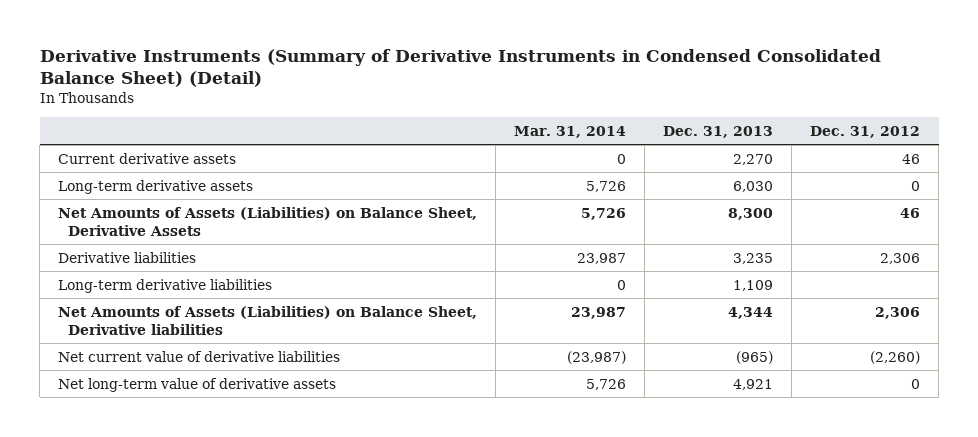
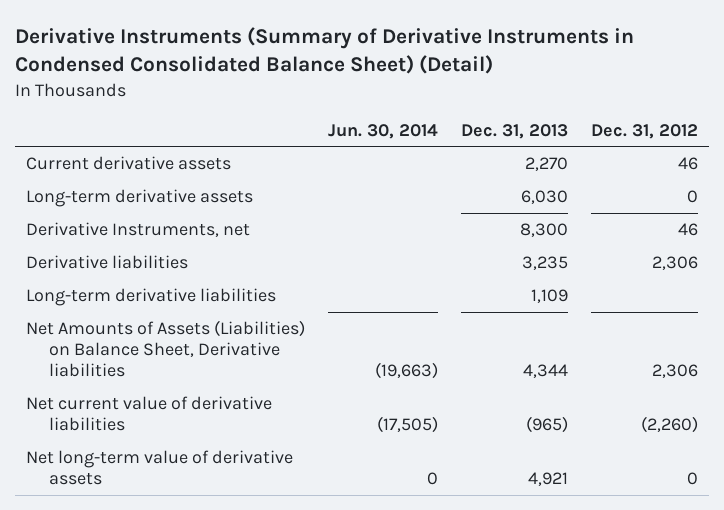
- | Mar. 31, 2014 | Dec. 31, 2013 | Dec. 31, 2012
+ | Jun. 30, 2014 | Dec. 31, 2013 | Dec. 31, 2012
- Net Amounts of Assets (Liabilities) on Balance Sheet, Derivative Assets | 5,726 | 8,300 | 46
+ Derivative Instruments, net | | 8,300 | 46

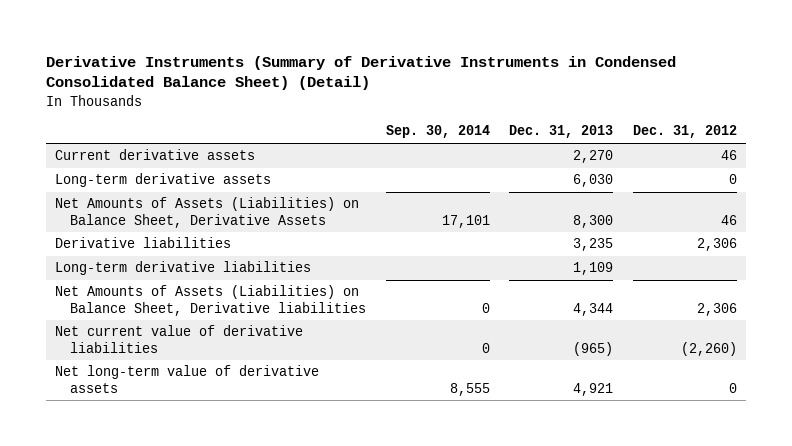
- | Jun. 30, 2014 | Dec. 31, 2013 | Dec. 31, 2012
+ | Sep. 30, 2014 | Dec. 31, 2013 | Dec. 31, 2012
- Derivative Instruments, net | | 8,300 | 46
+ Net Amounts of Assets (Liabilities) on Balance Sheet, Derivative Assets | 17,101 | 8,300 | 46

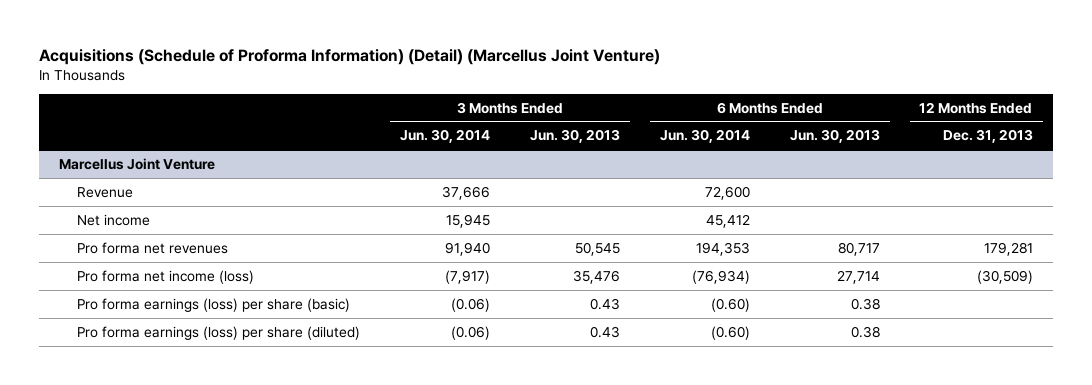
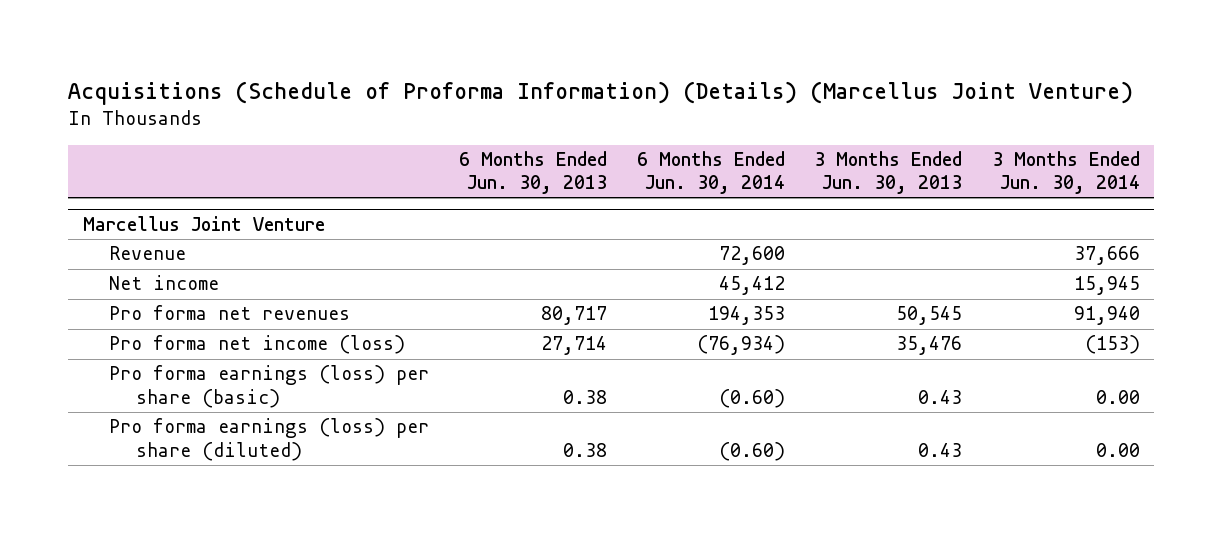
- Acquisitions (Schedule of Proforma Information) (Detail) (Marcellus Joint Venture)
+ Acquisitions (Schedule of Proforma Information) (Details) (Marcellus Joint Venture)
- | 3 Months Ended Jun. 30, 2014 | 3 Months Ended Jun. 30, 2013 | 6 Months Ended Jun. 30, 2014 | 6 Months Ended Jun. 30, 2013 | 12 Months Ended Dec. 31, 2013
+ | 6 Months Ended Jun. 30, 2013 | 6 Months Ended Jun. 30, 2014 | 3 Months Ended Jun. 30, 2013 | 3 Months Ended Jun. 30, 2014
@ Marcellus Joint Venture
- Pro forma net income (loss) | (7,917) | 35,476 | (76,934) | 27,714 | (30,509)
- Pro forma earnings (loss) per share (basic) | (0.06) | 0.43 | (0.60) | 0.38 |
- Pro forma earnings (loss) per share (diluted) | (0.06) | 0.43 | (0.60) | 0.38 |
+ Pro forma net income (loss) | 27,714 | (76,934) | 35,476 | (153)
+ Pro forma earnings (loss) per share (basic) | 0.38 | (0.60) | 0.43 | 0.00
+ Pro forma earnings (loss) per share (diluted) | 0.38 | (0.60) | 0.43 | 0.00

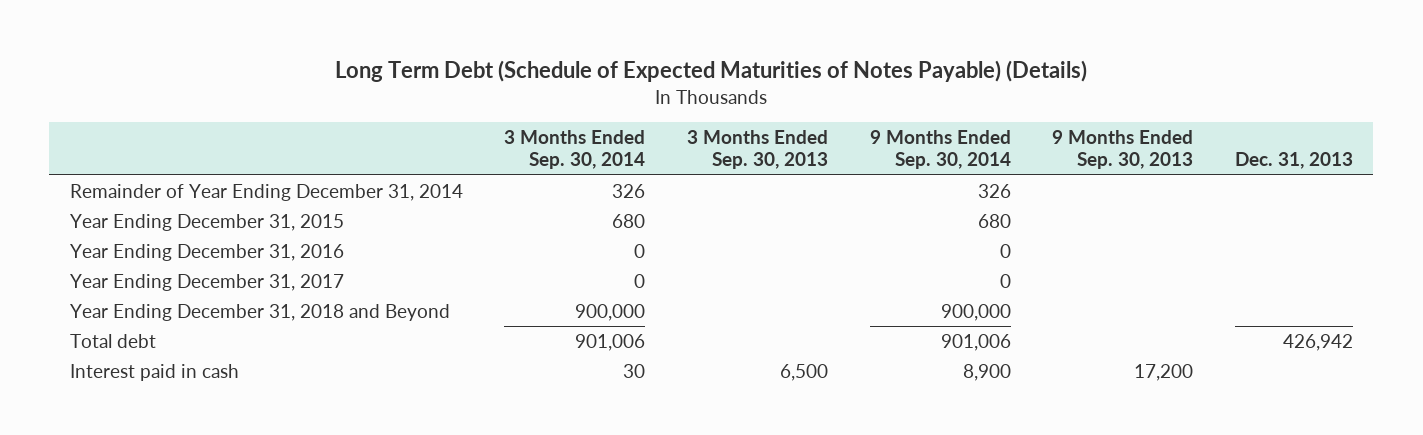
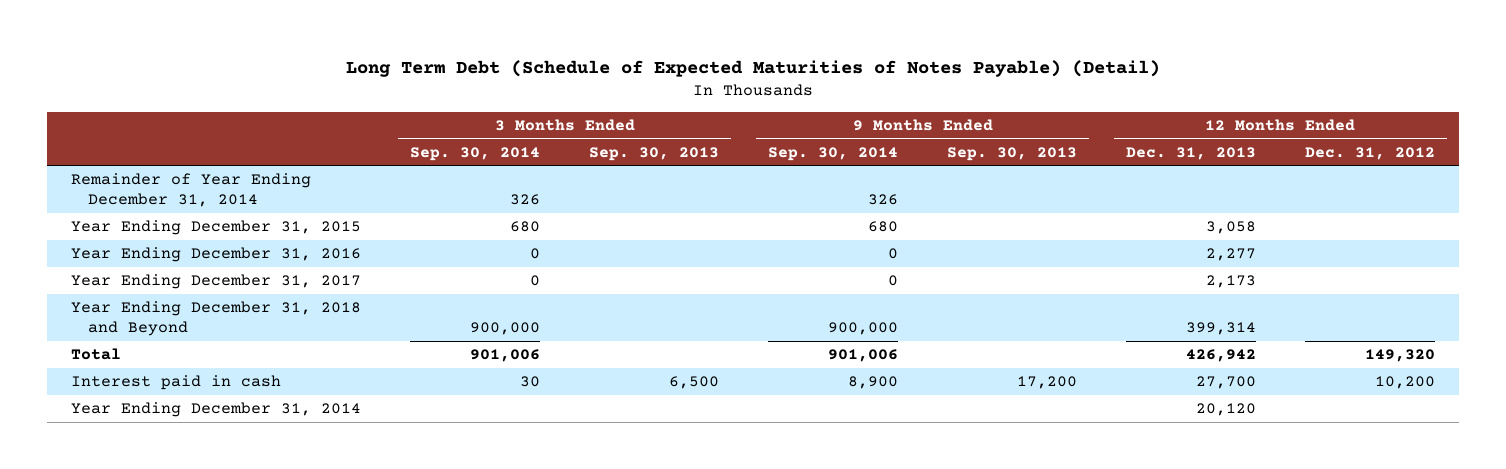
- Long Term Debt (Schedule of Expected Maturities of Notes Payable) (Details)
+ Long Term Debt (Schedule of Expected Maturities of Notes Payable) (Detail)
- | 3 Months Ended Sep. 30, 2014 | 3 Months Ended Sep. 30, 2013 | 9 Months Ended Sep. 30, 2014 | 9 Months Ended Sep. 30, 2013 | Dec. 31, 2013
+ | 3 Months Ended Sep. 30, 2014 | 3 Months Ended Sep. 30, 2013 | 9 Months Ended Sep. 30, 2014 | 9 Months Ended Sep. 30, 2013 | 12 Months Ended Dec. 31, 2013 | 12 Months Ended Dec. 31, 2012
- Total debt | 901,006 | | 901,006 | | 426,942
+ Total | 901,006 | | 901,006 | | 426,942 | 149,320
+ Year Ending December 31, 2014 | | | | | 20,120 |

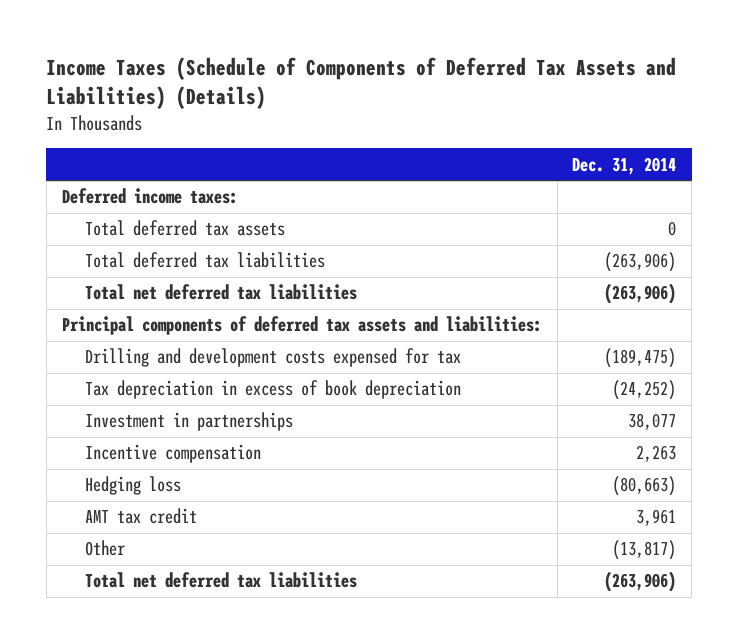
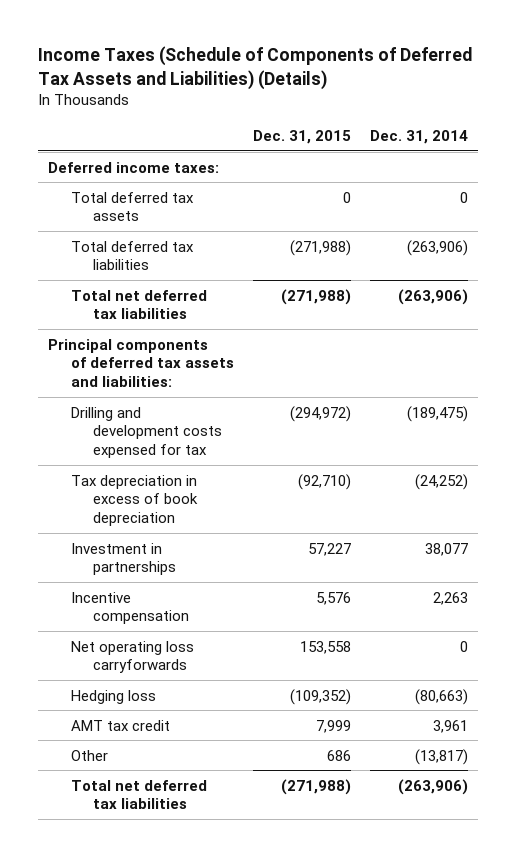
- | Dec. 31, 2014
+ | Dec. 31, 2015 | Dec. 31, 2014
+ Net operating loss carryforwards | 153,558 | 0

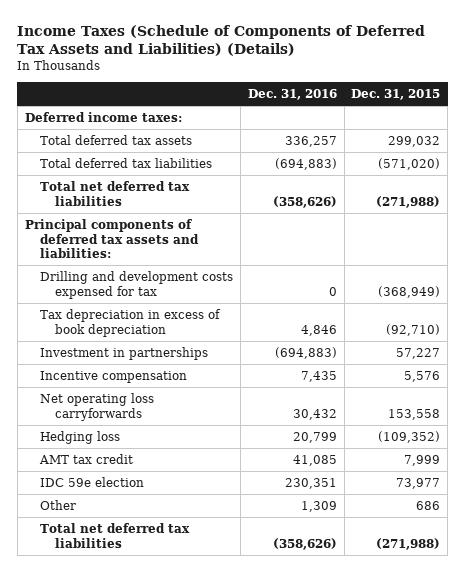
- | Dec. 31, 2015 | Dec. 31, 2014
+ | Dec. 31, 2016 | Dec. 31, 2015
- Total deferred tax assets | 0 | 0
- Total deferred tax liabilities | (271,988) | (263,906)
+ Total deferred tax assets | 336,257 | 299,032
+ Total deferred tax liabilities | (694,883) | (571,020)
- Drilling and development costs expensed for tax | (294,972) | (189,475)
+ Drilling and development costs expensed for tax | 0 | (368,949)
+ IDC 59e election | 230,351 | 73,977

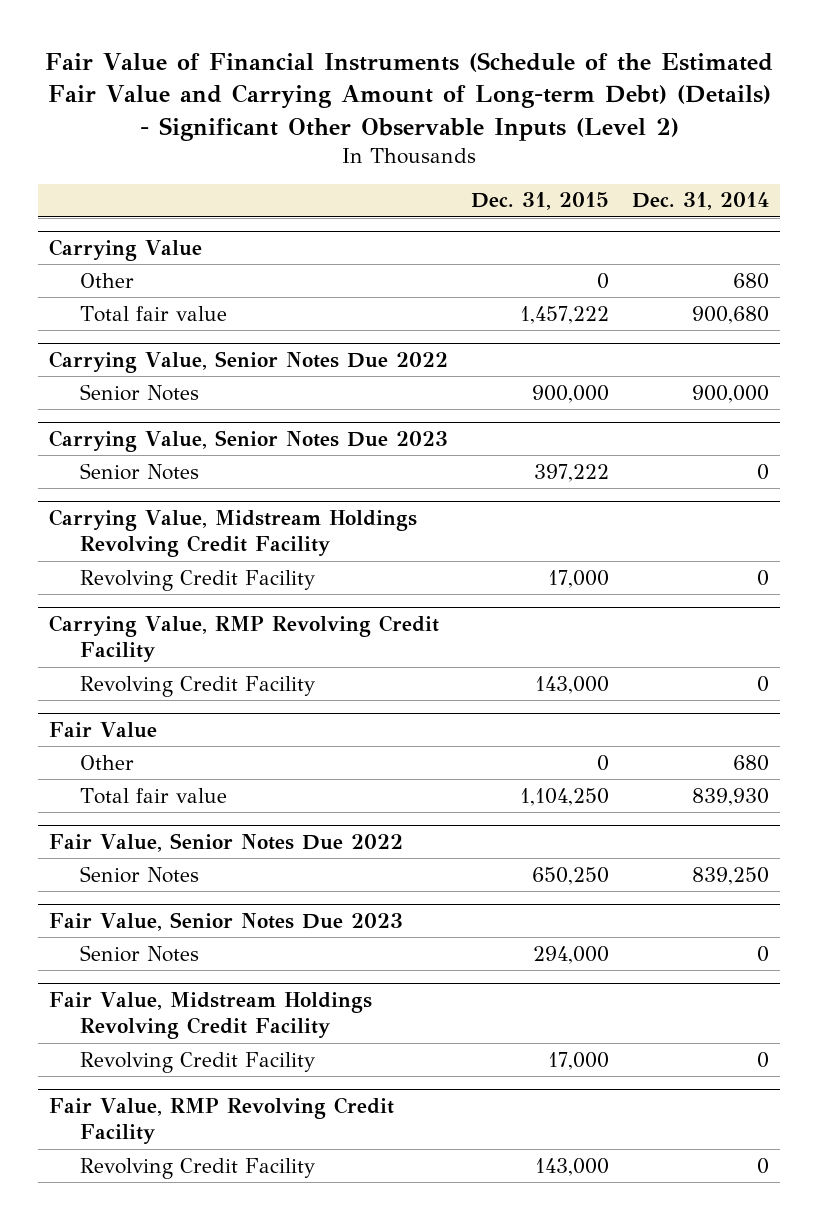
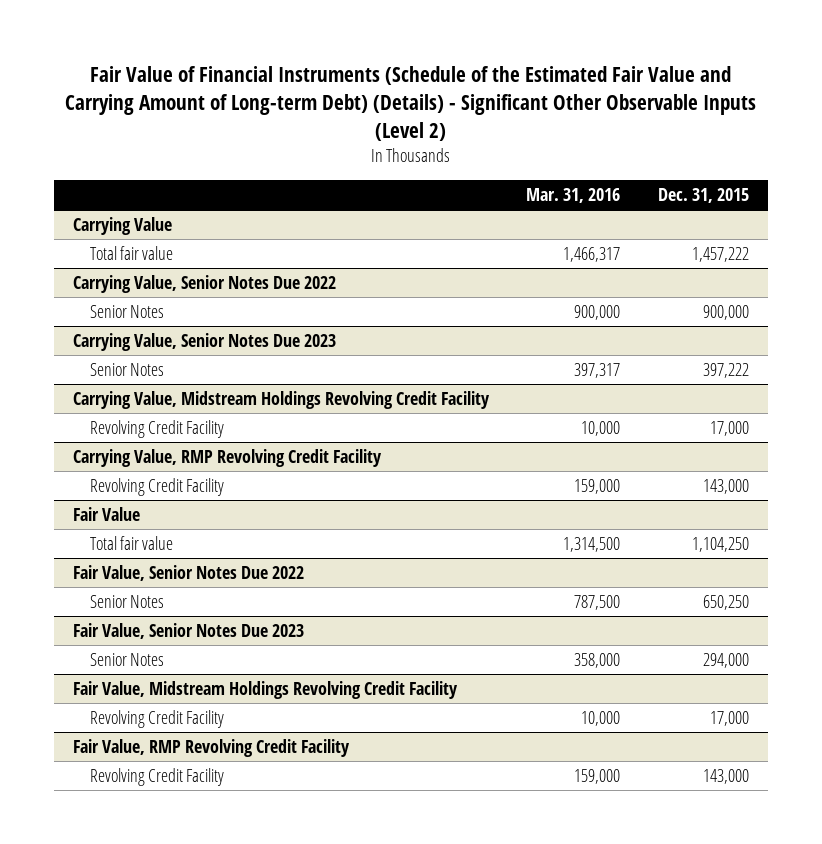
- | Dec. 31, 2015 | Dec. 31, 2014
+ | Mar. 31, 2016 | Dec. 31, 2015
@ Carrying Value
- Other | 0 | 680
@ Fair Value
- Other | 0 | 680

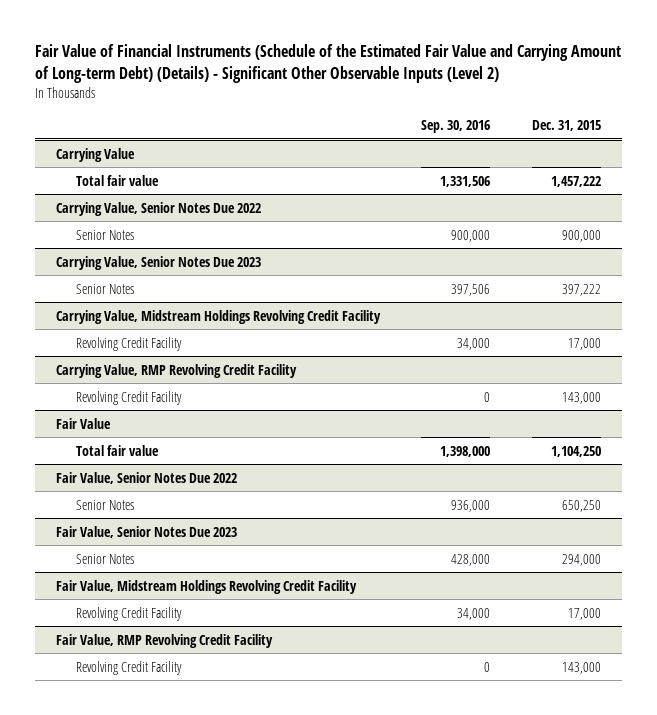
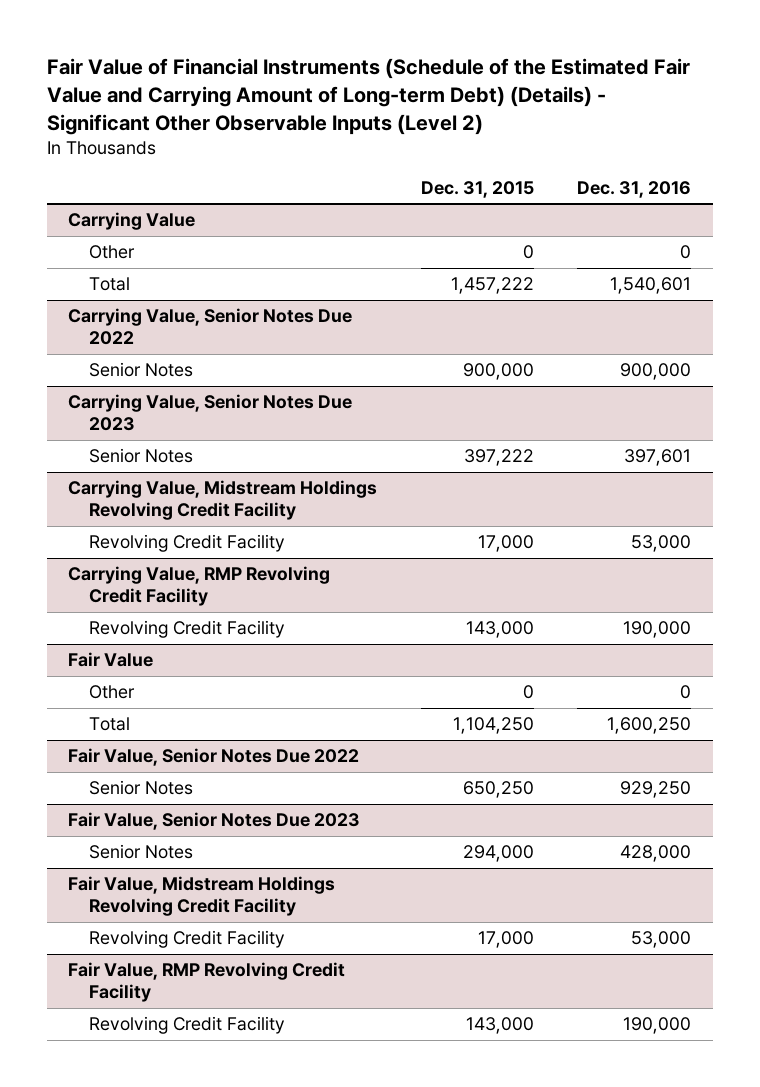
- | Sep. 30, 2016 | Dec. 31, 2015
+ | Dec. 31, 2015 | Dec. 31, 2016
@ Carrying Value
- Total fair value | 1,331,506 | 1,457,222
+ Other | 0 | 0
+ Total | 1,457,222 | 1,540,601
@ Fair Value
- Total fair value | 1,398,000 | 1,104,250
+ Other | 0 | 0
+ Total | 1,104,250 | 1,600,250

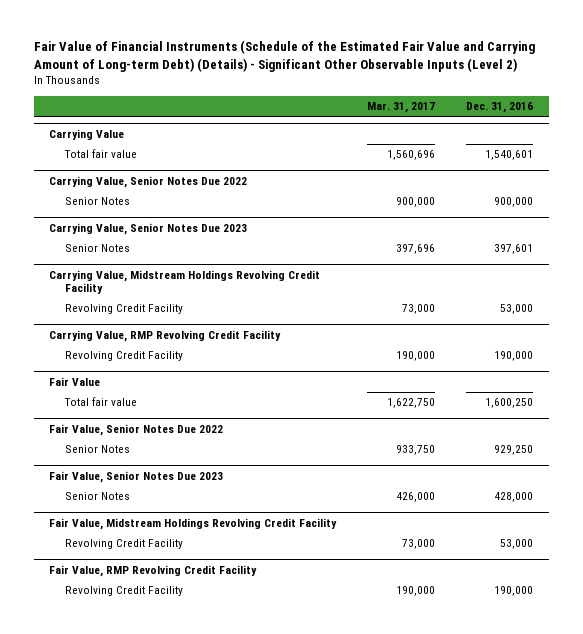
- | Dec. 31, 2015 | Dec. 31, 2016
+ | Mar. 31, 2017 | Dec. 31, 2016
@ Carrying Value
- Other | 0 | 0
- Total | 1,457,222 | 1,540,601
+ Total fair value | 1,560,696 | 1,540,601
@ Fair Value
- Other | 0 | 0
- Total | 1,104,250 | 1,600,250
+ Total fair value | 1,622,750 | 1,600,250

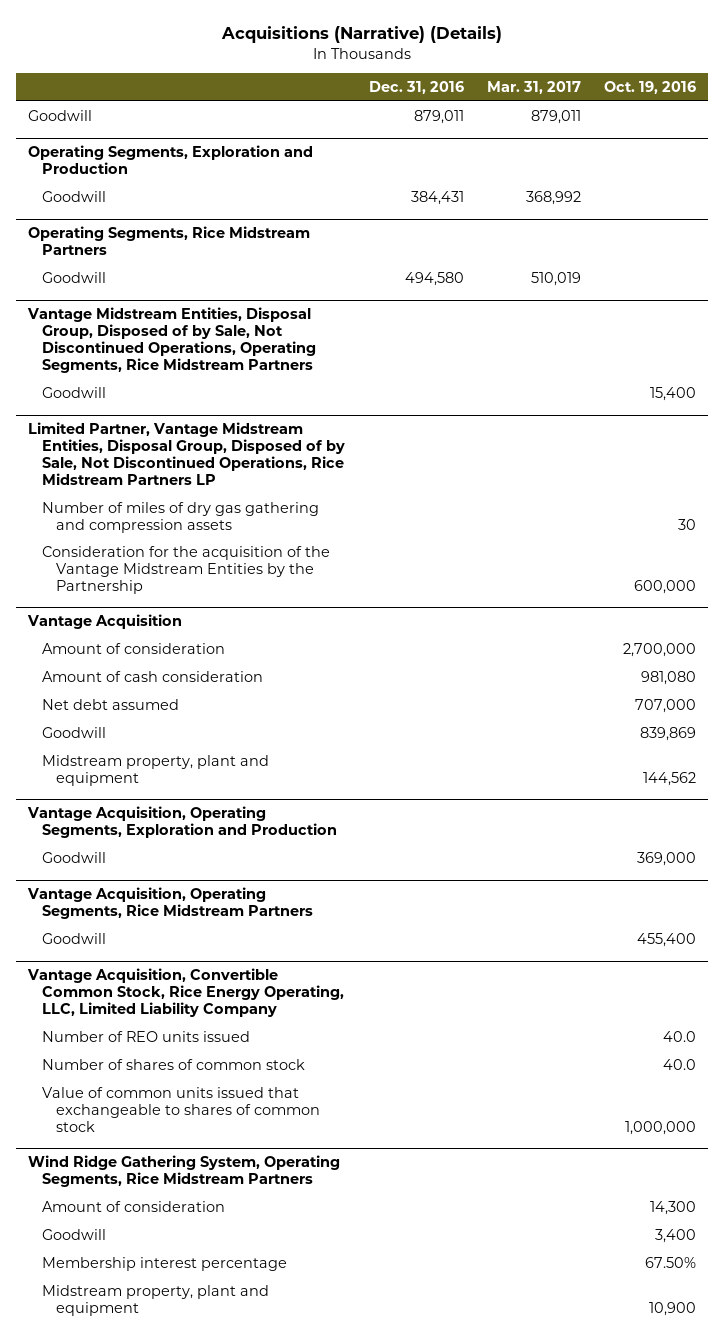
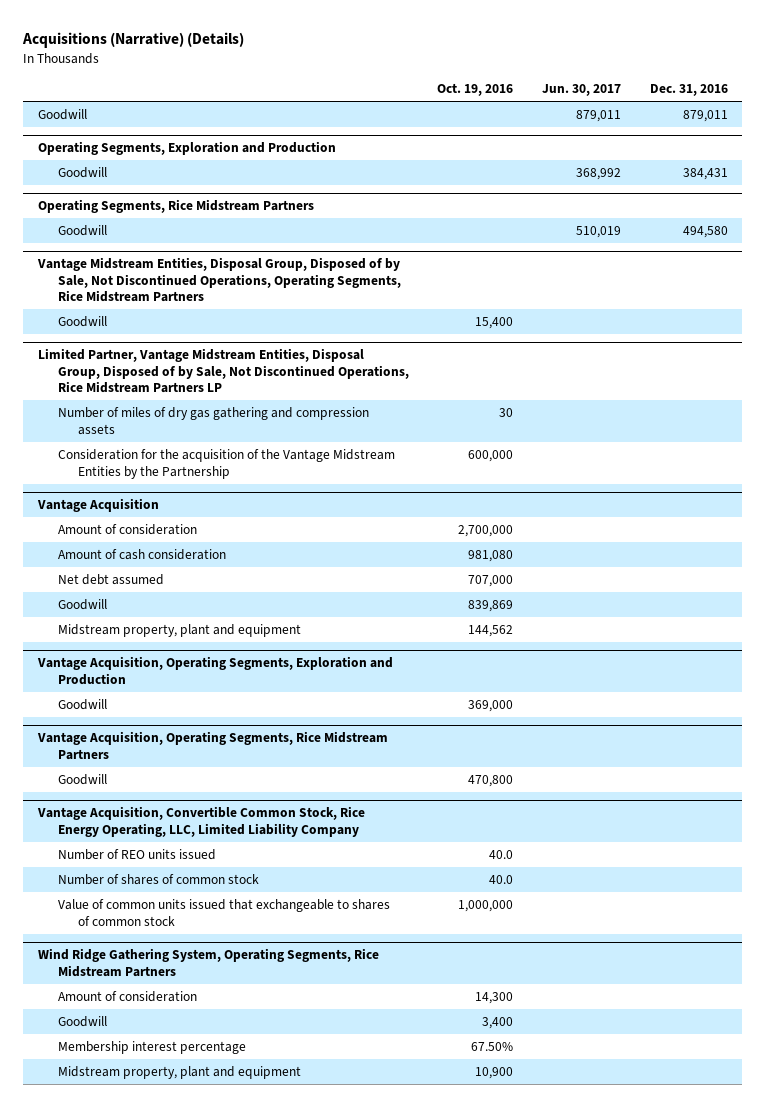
- | Dec. 31, 2016 | Mar. 31, 2017 | Oct. 19, 2016
+ | Oct. 19, 2016 | Jun. 30, 2017 | Dec. 31, 2016
@ Vantage Acquisition, Operating Segments, Rice Midstream Partners
- Goodwill | | | 455,400
+ Goodwill | 470,800 | |

